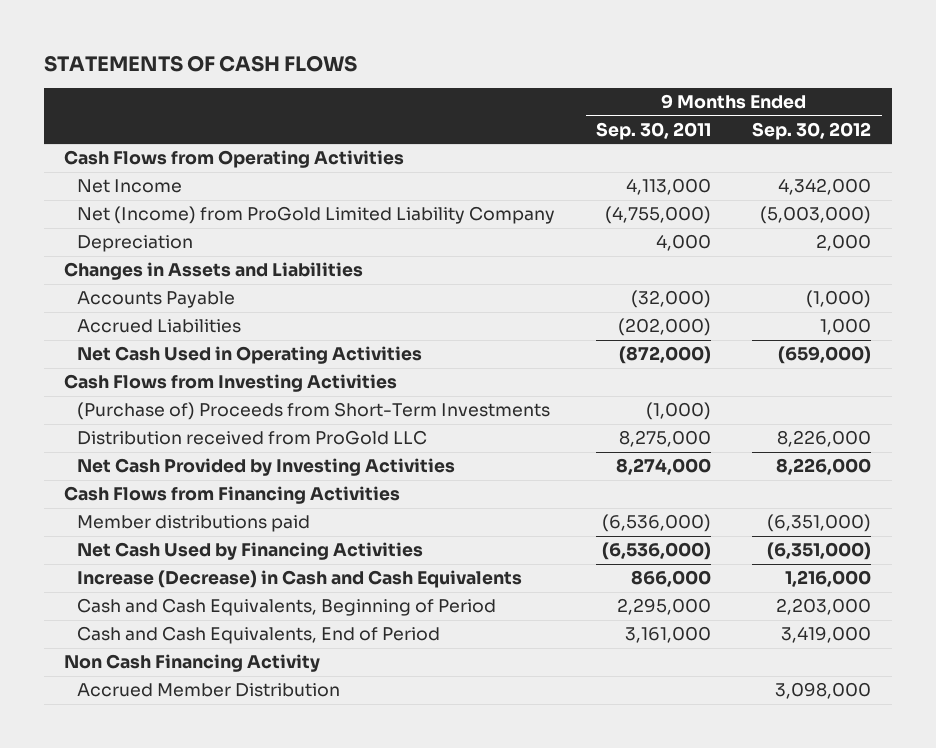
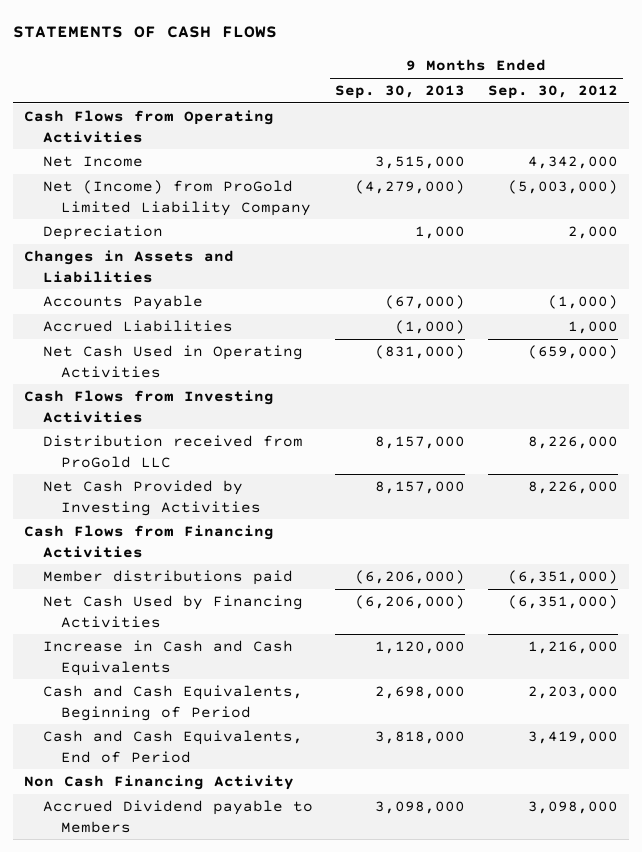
- | 9 Months Ended Sep. 30, 2011 | 9 Months Ended Sep. 30, 2012
+ | 9 Months Ended Sep. 30, 2013 | 9 Months Ended Sep. 30, 2012
- (Purchase of) Proceeds from Short-Term Investments | (1,000) |
- Increase (Decrease) in Cash and Cash Equivalents | 866,000 | 1,216,000
+ Increase in Cash and Cash Equivalents | 1,120,000 | 1,216,000
- Accrued Member Distribution | | 3,098,000
+ Accrued Dividend payable to Members | 3,098,000 | 3,098,000

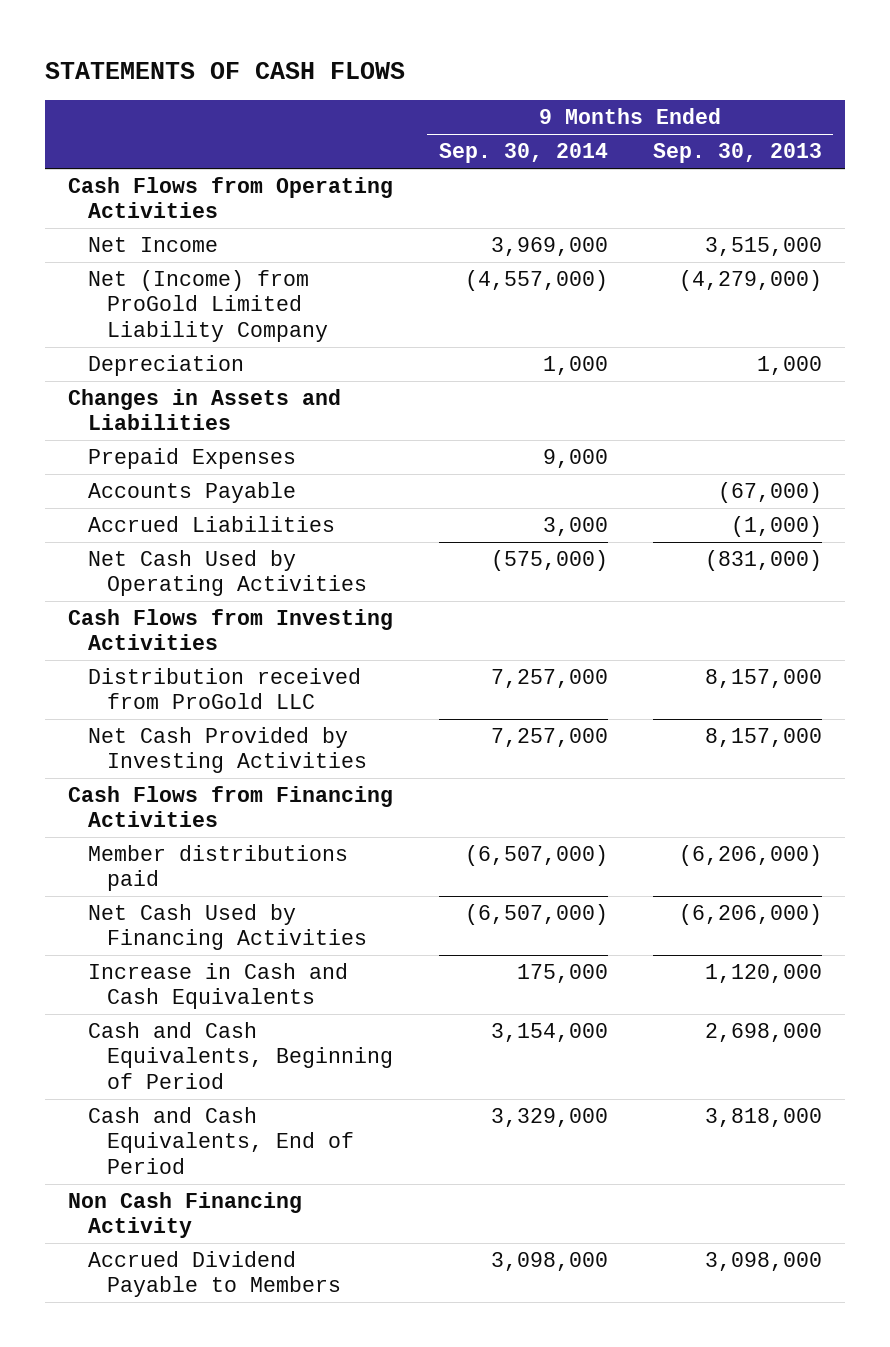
- | 9 Months Ended Sep. 30, 2013 | 9 Months Ended Sep. 30, 2012
+ | 9 Months Ended Sep. 30, 2014 | 9 Months Ended Sep. 30, 2013
+ Prepaid Expenses | 9,000 |
- Net Cash Used in Operating Activities | (831,000) | (659,000)
+ Net Cash Used by Operating Activities | (575,000) | (831,000)
- Accrued Dividend payable to Members | 3,098,000 | 3,098,000
+ Accrued Dividend Payable to Members | 3,098,000 | 3,098,000

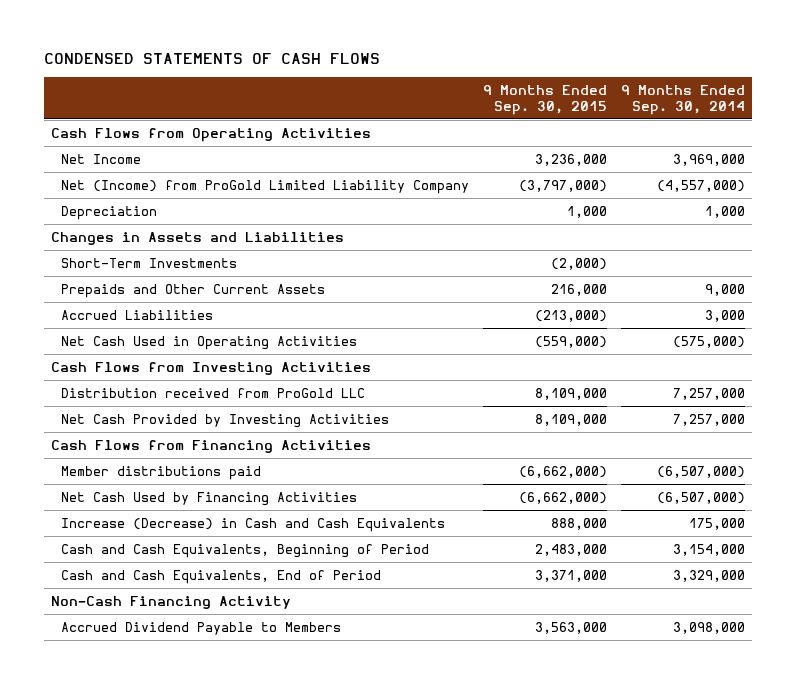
- STATEMENTS OF CASH FLOWS
+ CONDENSED STATEMENTS OF CASH FLOWS
- | 9 Months Ended Sep. 30, 2014 | 9 Months Ended Sep. 30, 2013
+ | 9 Months Ended Sep. 30, 2015 | 9 Months Ended Sep. 30, 2014
- Prepaid Expenses | 9,000 |
- Accounts Payable | | (67,000)
+ Short-Term Investments | (2,000) |
+ Prepaids and Other Current Assets | 216,000 | 9,000
- Net Cash Used by Operating Activities | (575,000) | (831,000)
+ Net Cash Used in Operating Activities | (559,000) | (575,000)
- Increase in Cash and Cash Equivalents | 175,000 | 1,120,000
+ Increase (Decrease) in Cash and Cash Equivalents | 888,000 | 175,000
- Non Cash Financing Activity
+ Non-Cash Financing Activity

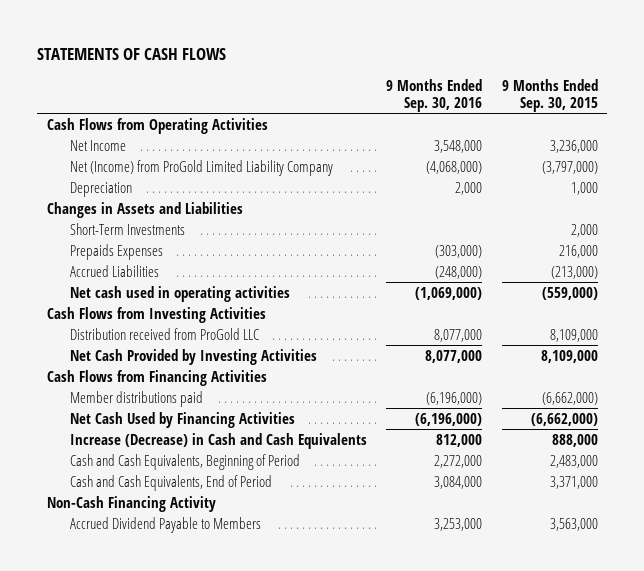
- CONDENSED STATEMENTS OF CASH FLOWS
+ STATEMENTS OF CASH FLOWS
- | 9 Months Ended Sep. 30, 2015 | 9 Months Ended Sep. 30, 2014
+ | 9 Months Ended Sep. 30, 2016 | 9 Months Ended Sep. 30, 2015
- Short-Term Investments | (2,000) |
- Prepaids and Other Current Assets | 216,000 | 9,000
+ Short-Term Investments | | 2,000
+ Prepaids Expenses | (303,000) | 216,000
- Net Cash Used in Operating Activities | (559,000) | (575,000)
+ Net cash used in operating activities | (1,069,000) | (559,000)

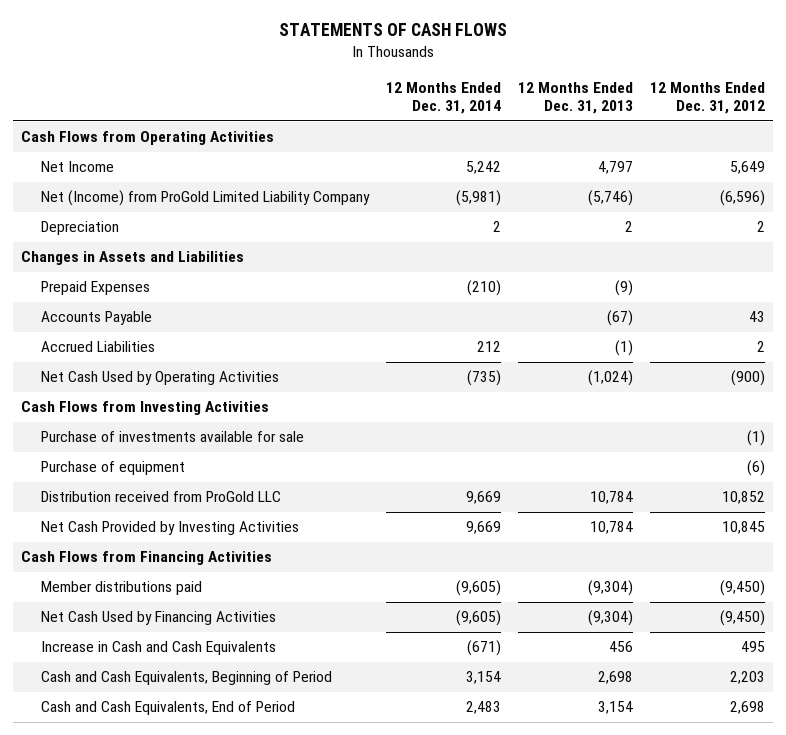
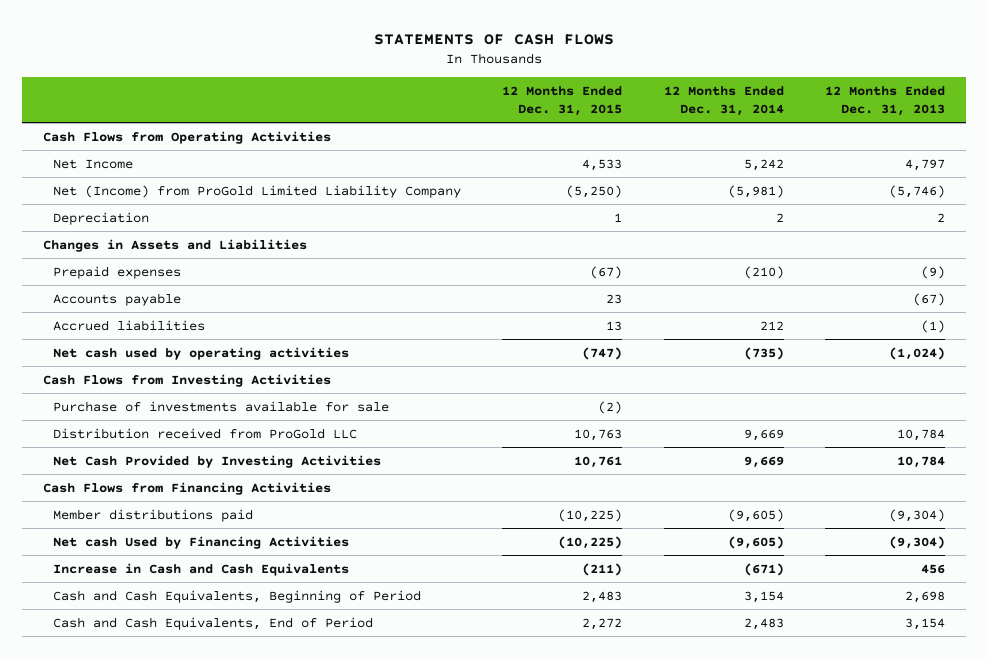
- | 12 Months Ended Dec. 31, 2014 | 12 Months Ended Dec. 31, 2013 | 12 Months Ended Dec. 31, 2012
+ | 12 Months Ended Dec. 31, 2015 | 12 Months Ended Dec. 31, 2014 | 12 Months Ended Dec. 31, 2013
- Prepaid Expenses | (210) | (9) |
- Accounts Payable | | (67) | 43
- Accrued Liabilities | 212 | (1) | 2
- Net Cash Used by Operating Activities | (735) | (1,024) | (900)
+ Prepaid expenses | (67) | (210) | (9)
+ Accounts payable | 23 | | (67)
+ Accrued liabilities | 13 | 212 | (1)
+ Net cash used by operating activities | (747) | (735) | (1,024)
- Purchase of equipment | | | (6)
- Net Cash Used by Financing Activities | (9,605) | (9,304) | (9,450)
+ Net cash Used by Financing Activities | (10,225) | (9,605) | (9,304)

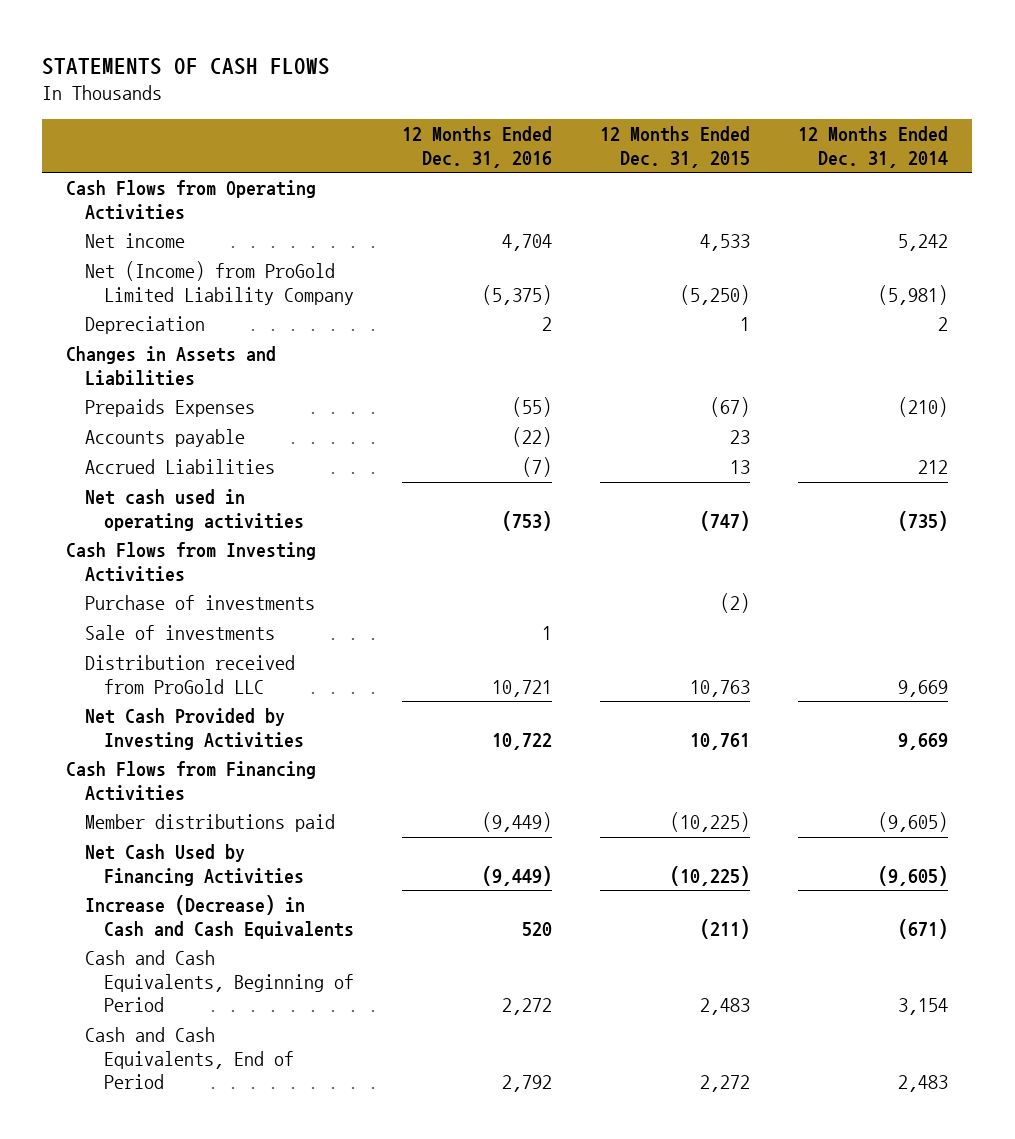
- | 12 Months Ended Dec. 31, 2015 | 12 Months Ended Dec. 31, 2014 | 12 Months Ended Dec. 31, 2013
+ | 12 Months Ended Dec. 31, 2016 | 12 Months Ended Dec. 31, 2015 | 12 Months Ended Dec. 31, 2014
- Net Income | 4,533 | 5,242 | 4,797
+ Net income | 4,704 | 4,533 | 5,242
- Prepaid expenses | (67) | (210) | (9)
+ Prepaids Expenses | (55) | (67) | (210)
- Accrued liabilities | 13 | 212 | (1)
- Net cash used by operating activities | (747) | (735) | (1,024)
+ Accrued Liabilities | (7) | 13 | 212
+ Net cash used in operating activities | (753) | (747) | (735)
- Purchase of investments available for sale | (2) | |
+ Purchase of investments | | (2) |
+ Sale of investments | 1 | |
- Net cash Used by Financing Activities | (10,225) | (9,605) | (9,304)
- Increase in Cash and Cash Equivalents | (211) | (671) | 456
+ Net Cash Used by Financing Activities | (9,449) | (10,225) | (9,605)
+ Increase (Decrease) in Cash and Cash Equivalents | 520 | (211) | (671)

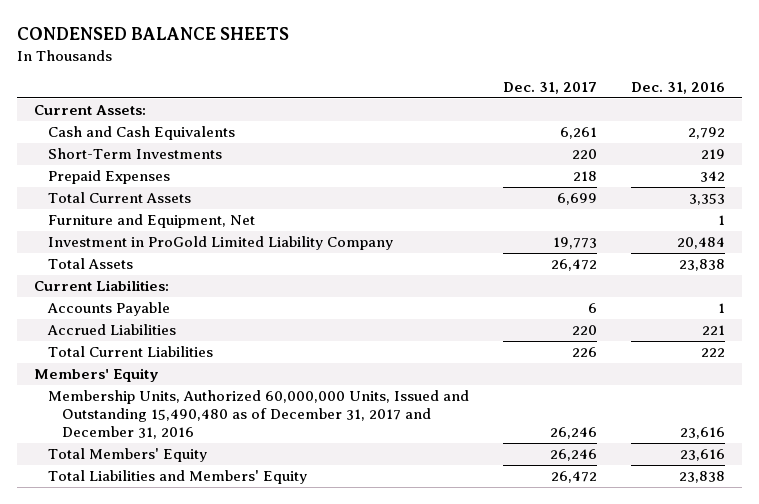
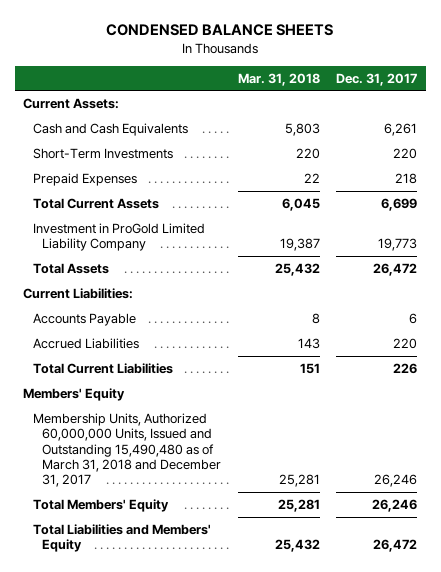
- | Dec. 31, 2017 | Dec. 31, 2016
+ | Mar. 31, 2018 | Dec. 31, 2017
- Furniture and Equipment, Net | | 1
- Membership Units, Authorized 60,000,000 Units, Issued and Outstanding 15,490,480 as of December 31, 2017 and December 31, 2016 | 26,246 | 23,616
+ Membership Units, Authorized 60,000,000 Units, Issued and Outstanding 15,490,480 as of March 31, 2018 and December 31, 2017 | 25,281 | 26,246

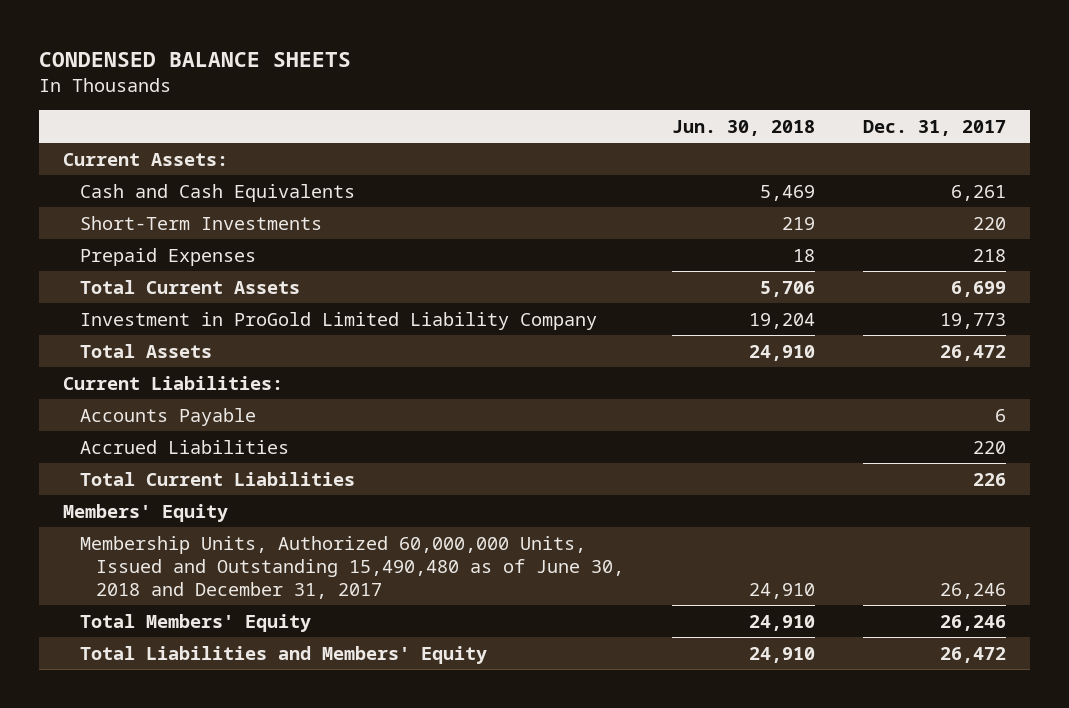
- | Mar. 31, 2018 | Dec. 31, 2017
+ | Jun. 30, 2018 | Dec. 31, 2017
- Membership Units, Authorized 60,000,000 Units, Issued and Outstanding 15,490,480 as of March 31, 2018 and December 31, 2017 | 25,281 | 26,246
+ Membership Units, Authorized 60,000,000 Units, Issued and Outstanding 15,490,480 as of June 30, 2018 and December 31, 2017 | 24,910 | 26,246

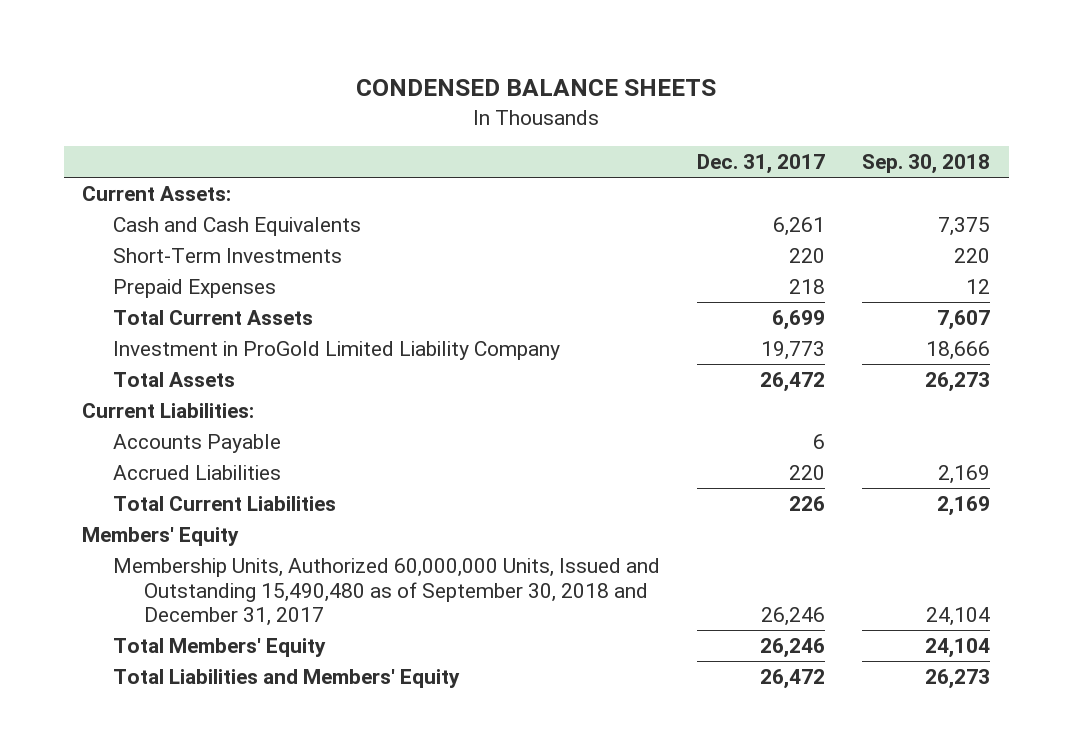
- | Jun. 30, 2018 | Dec. 31, 2017
+ | Dec. 31, 2017 | Sep. 30, 2018
- Membership Units, Authorized 60,000,000 Units, Issued and Outstanding 15,490,480 as of June 30, 2018 and December 31, 2017 | 24,910 | 26,246
+ Membership Units, Authorized 60,000,000 Units, Issued and Outstanding 15,490,480 as of September 30, 2018 and December 31, 2017 | 26,246 | 24,104

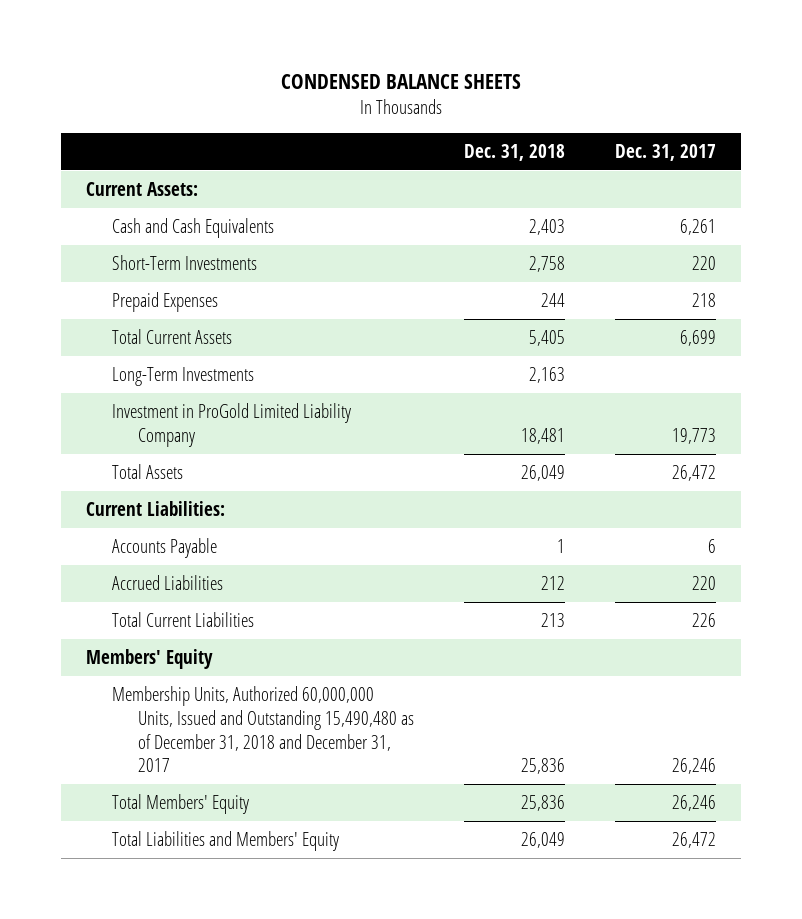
- | Dec. 31, 2017 | Sep. 30, 2018
+ | Dec. 31, 2018 | Dec. 31, 2017
+ Long-Term Investments | 2,163 |
- Membership Units, Authorized 60,000,000 Units, Issued and Outstanding 15,490,480 as of September 30, 2018 and December 31, 2017 | 26,246 | 24,104
+ Membership Units, Authorized 60,000,000 Units, Issued and Outstanding 15,490,480 as of December 31, 2018 and December 31, 2017 | 25,836 | 26,246

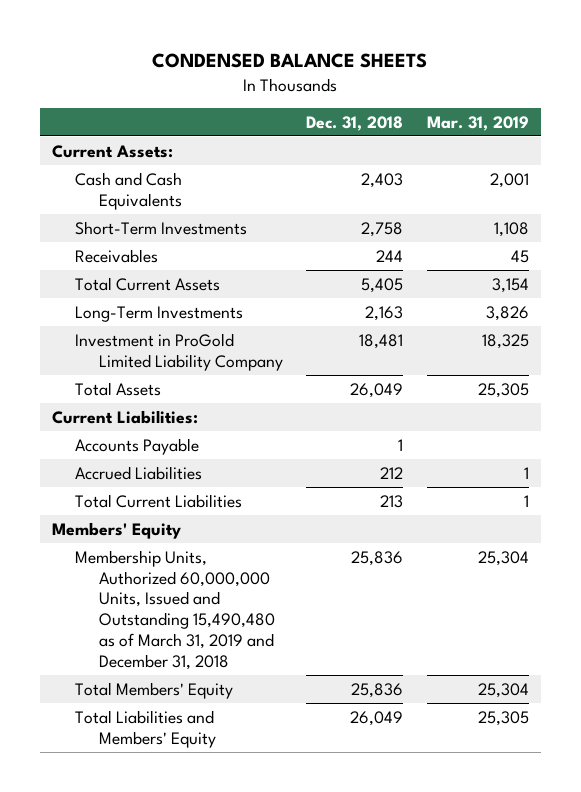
- | Dec. 31, 2018 | Dec. 31, 2017
+ | Dec. 31, 2018 | Mar. 31, 2019
- Prepaid Expenses | 244 | 218
+ Receivables | 244 | 45
- Membership Units, Authorized 60,000,000 Units, Issued and Outstanding 15,490,480 as of December 31, 2018 and December 31, 2017 | 25,836 | 26,246
+ Membership Units, Authorized 60,000,000 Units, Issued and Outstanding 15,490,480 as of March 31, 2019 and December 31, 2018 | 25,836 | 25,304

